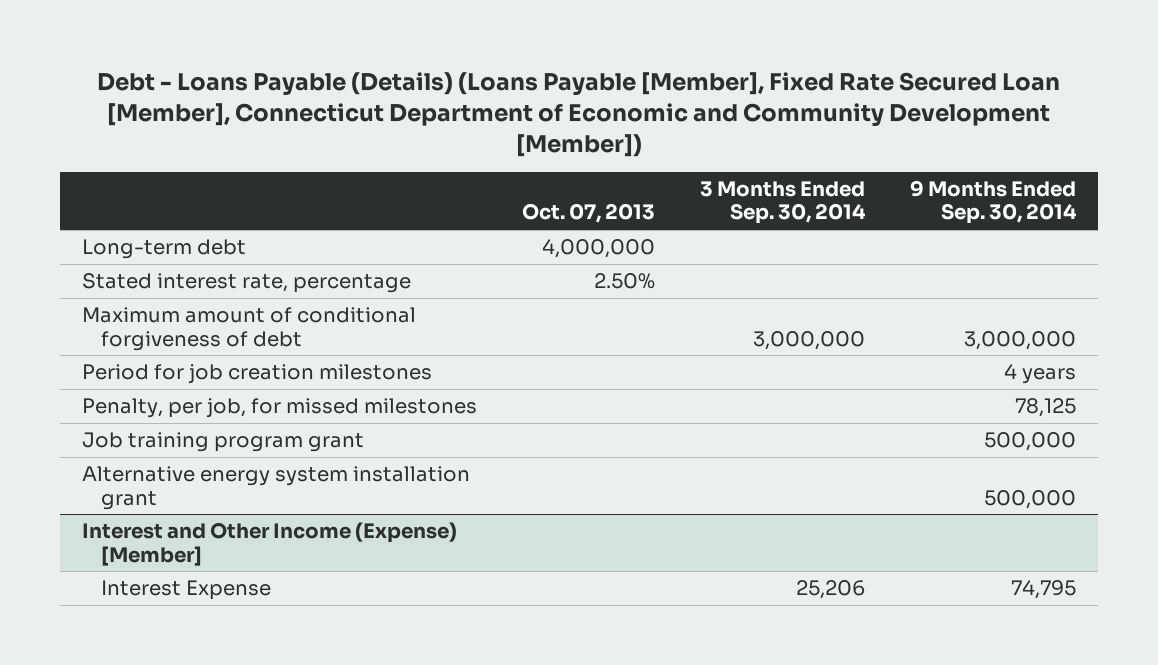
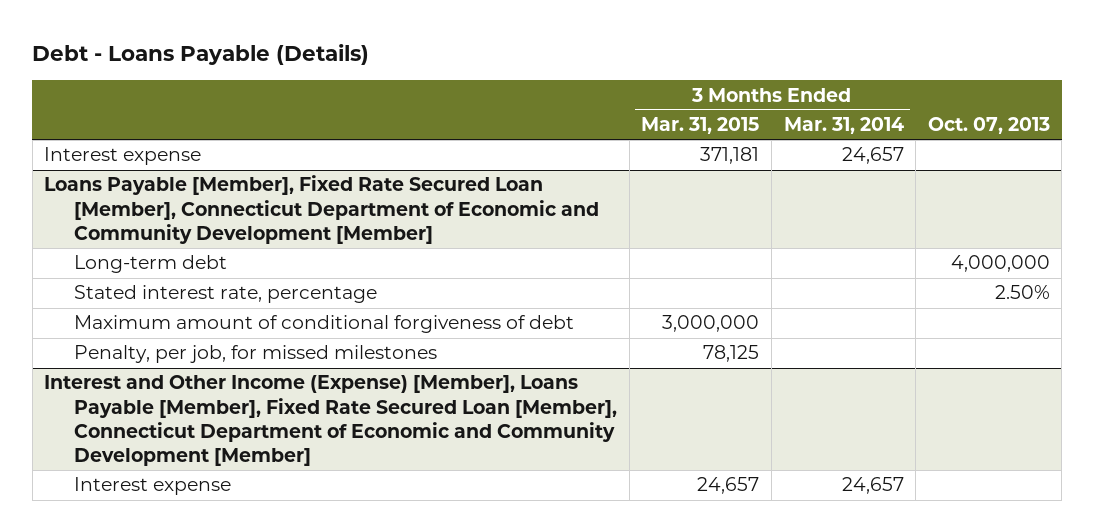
- Debt - Loans Payable (Details) (Loans Payable [Member], Fixed Rate Secured Loan [Member], Connecticut Department of Economic and Community Development [Member])
+ Debt - Loans Payable (Details)
- | Oct. 07, 2013 | 3 Months Ended Sep. 30, 2014 | 9 Months Ended Sep. 30, 2014
+ | 3 Months Ended Mar. 31, 2015 | 3 Months Ended Mar. 31, 2014 | Oct. 07, 2013
- Long-term debt | 4,000,000 | |
- Stated interest rate, percentage | 2.50% | |
- Maximum amount of conditional forgiveness of debt | | 3,000,000 | 3,000,000
- Period for job creation milestones | | | 4 years
- Penalty, per job, for missed milestones | | | 78,125
- Job training program grant | | | 500,000
- Alternative energy system installation grant | | | 500,000
- Interest and Other Income (Expense) [Member]
- Interest Expense | | 25,206 | 74,795
+ Interest expense | 371,181 | 24,657 |
+ Loans Payable [Member], Fixed Rate Secured Loan [Member], Connecticut Department of Economic and Community Development [Member]
+ Long-term debt | | | 4,000,000
+ Stated interest rate, percentage | | | 2.50%
+ Maximum amount of conditional forgiveness of debt | 3,000,000 | |
+ Penalty, per job, for missed milestones | 78,125 | |
+ Interest and Other Income (Expense) [Member], Loans Payable [Member], Fixed Rate Secured Loan [Member], Connecticut Department of Economic and Community Development [Member]
+ Interest expense | 24,657 | 24,657 |

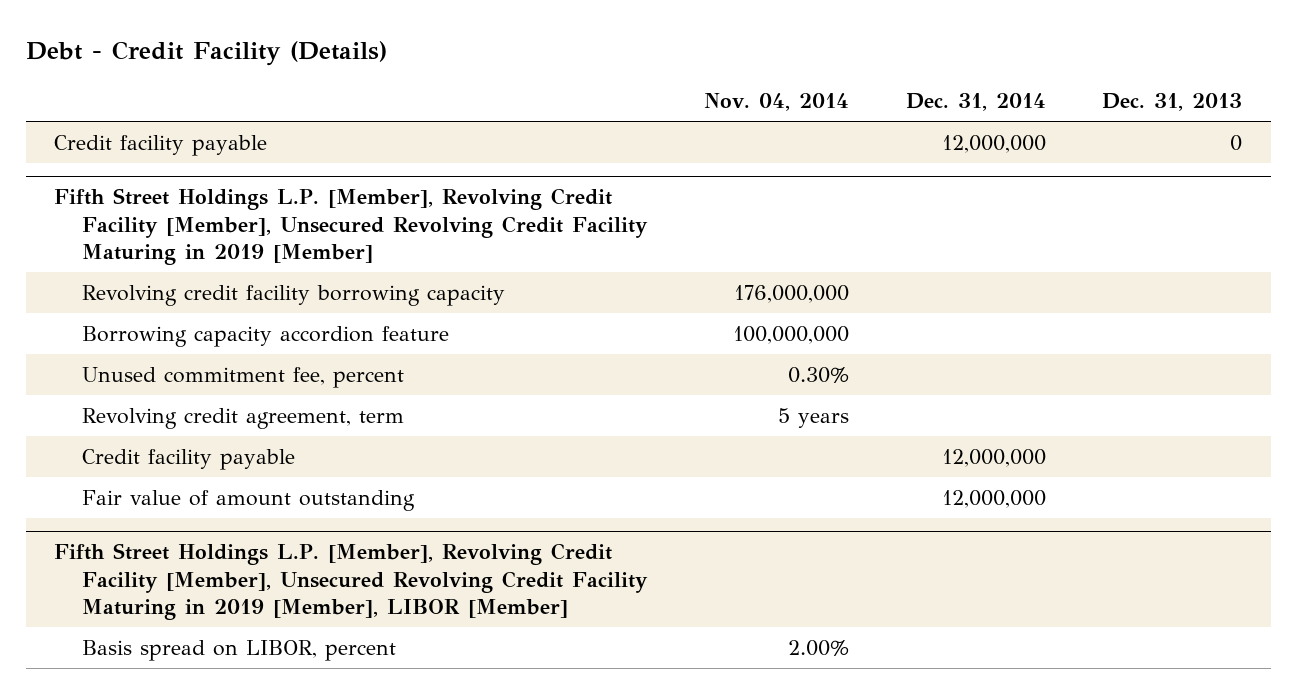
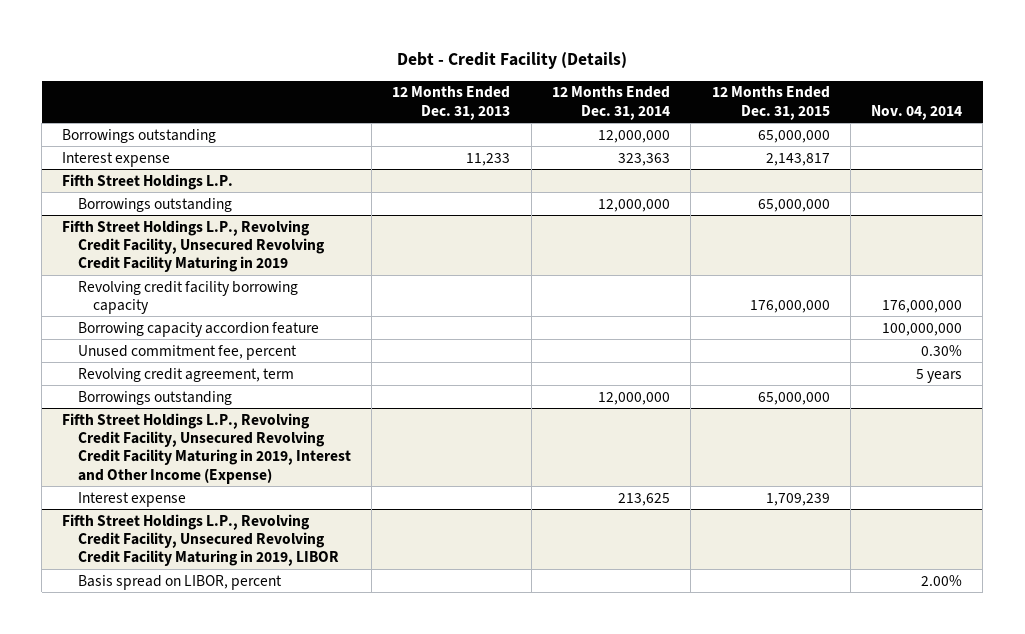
- | Nov. 04, 2014 | Dec. 31, 2014 | Dec. 31, 2013
+ | 12 Months Ended Dec. 31, 2013 | 12 Months Ended Dec. 31, 2014 | 12 Months Ended Dec. 31, 2015 | Nov. 04, 2014
- Credit facility payable | | 12,000,000 | 0
- Fifth Street Holdings L.P. [Member], Revolving Credit Facility [Member], Unsecured Revolving Credit Facility Maturing in 2019 [Member]
+ Borrowings outstanding | | 12,000,000 | 65,000,000 |
+ Interest expense | 11,233 | 323,363 | 2,143,817 |
+ Fifth Street Holdings L.P.
+ Borrowings outstanding | | 12,000,000 | 65,000,000 |
+ Fifth Street Holdings L.P., Revolving Credit Facility, Unsecured Revolving Credit Facility Maturing in 2019
- Credit facility payable | | 12,000,000 |
- Fair value of amount outstanding | | 12,000,000 |
- Fifth Street Holdings L.P. [Member], Revolving Credit Facility [Member], Unsecured Revolving Credit Facility Maturing in 2019 [Member], LIBOR [Member]
+ Borrowings outstanding | | 12,000,000 | 65,000,000 |
+ Fifth Street Holdings L.P., Revolving Credit Facility, Unsecured Revolving Credit Facility Maturing in 2019, Interest and Other Income (Expense)
+ Interest expense | | 213,625 | 1,709,239 |
+ Fifth Street Holdings L.P., Revolving Credit Facility, Unsecured Revolving Credit Facility Maturing in 2019, LIBOR

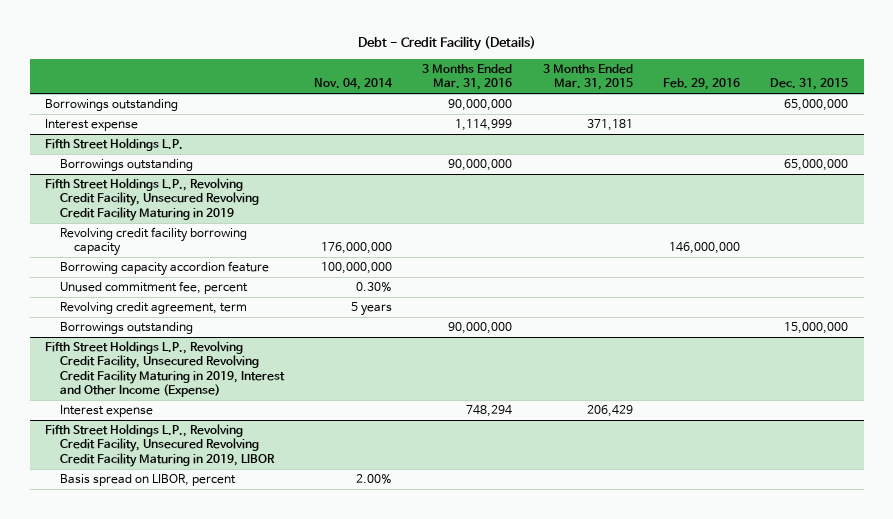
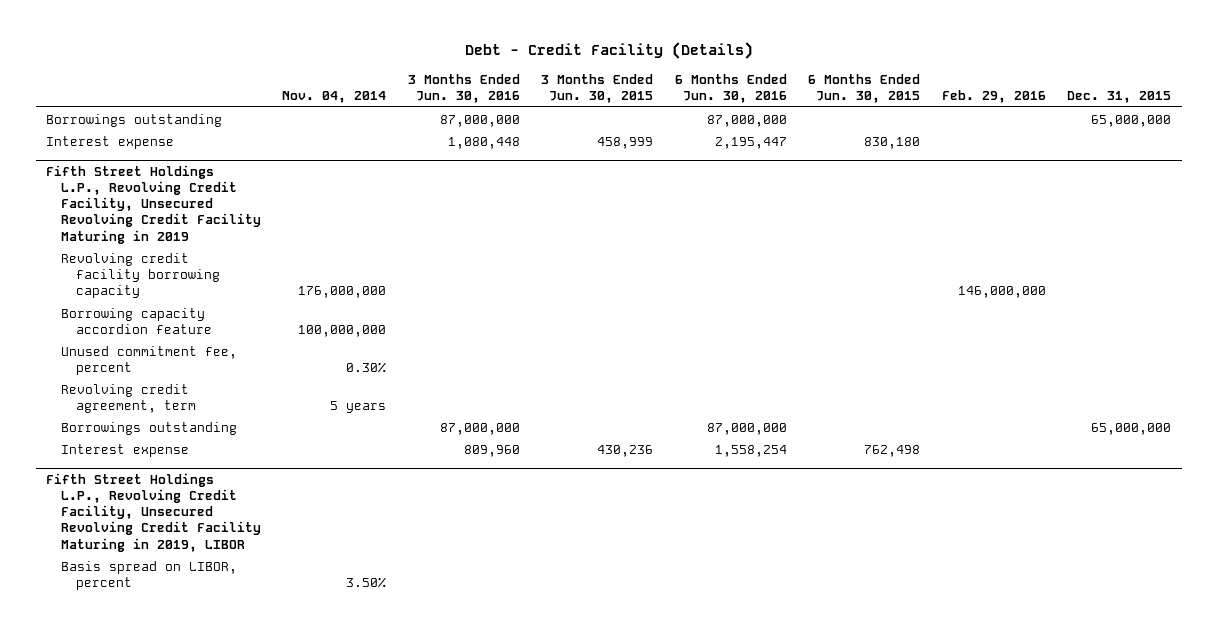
- | Nov. 04, 2014 | 3 Months Ended Mar. 31, 2016 | 3 Months Ended Mar. 31, 2015 | Feb. 29, 2016 | Dec. 31, 2015
+ | Nov. 04, 2014 | 3 Months Ended Jun. 30, 2016 | 3 Months Ended Jun. 30, 2015 | 6 Months Ended Jun. 30, 2016 | 6 Months Ended Jun. 30, 2015 | Feb. 29, 2016 | Dec. 31, 2015
- Fifth Street Holdings L.P.
- Borrowings outstanding | | 90,000,000 | | | 65,000,000
@ Fifth Street Holdings L.P., Revolving Credit Facility, Unsecured Revolving Credit Facility Maturing in 2019
- Borrowings outstanding | | 90,000,000 | | | 15,000,000
- Fifth Street Holdings L.P., Revolving Credit Facility, Unsecured Revolving Credit Facility Maturing in 2019, Interest and Other Income (Expense)
- Interest expense | | 748,294 | 206,429 | |
@ Fifth Street Holdings L.P., Revolving Credit Facility, Unsecured Revolving Credit Facility Maturing in 2019
+ Borrowings outstanding | | 87,000,000 | | 87,000,000 | | | 65,000,000
+ Interest expense | | 809,960 | 430,236 | 1,558,254 | 762,498 | |
@ Fifth Street Holdings L.P., Revolving Credit Facility, Unsecured Revolving Credit Facility Maturing in 2019, LIBOR
- Basis spread on LIBOR, percent | 2.00% | | | |
+ Basis spread on LIBOR, percent | 3.50% | | | | | |

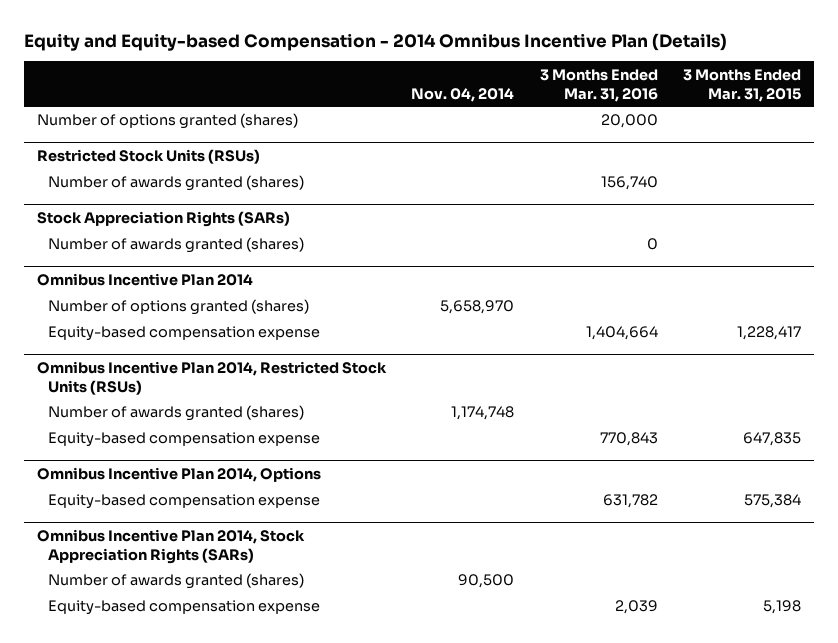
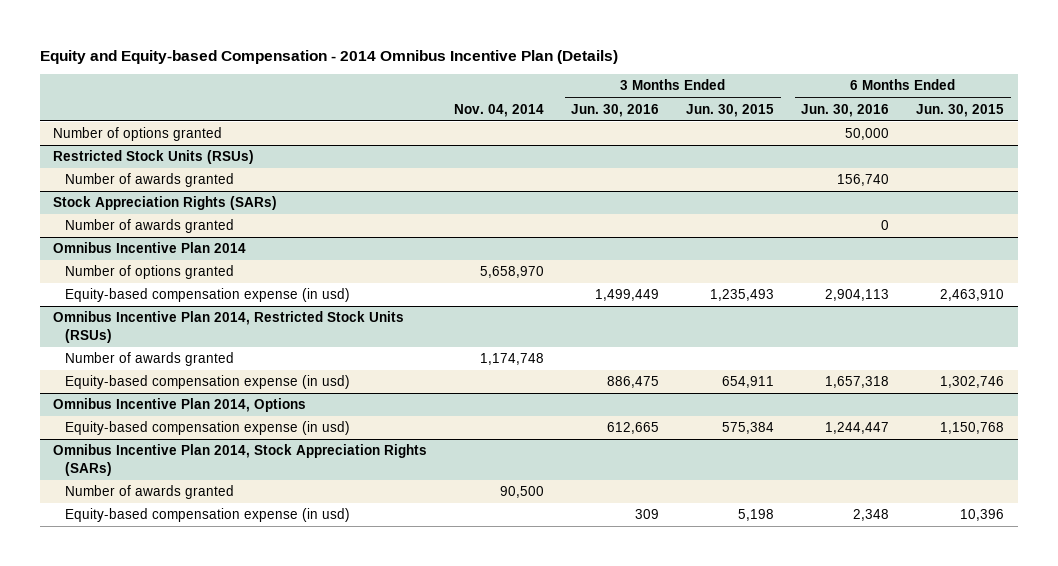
- | Nov. 04, 2014 | 3 Months Ended Mar. 31, 2016 | 3 Months Ended Mar. 31, 2015
+ | Nov. 04, 2014 | 3 Months Ended Jun. 30, 2016 | 3 Months Ended Jun. 30, 2015 | 6 Months Ended Jun. 30, 2016 | 6 Months Ended Jun. 30, 2015
- Number of options granted (shares) | | 20,000 |
+ Number of options granted | | | | 50,000 |
@ Restricted Stock Units (RSUs)
- Number of awards granted (shares) | | 156,740 |
+ Number of awards granted | | | | 156,740 |
@ Stock Appreciation Rights (SARs)
- Number of awards granted (shares) | | 0 |
+ Number of awards granted | | | | 0 |
@ Omnibus Incentive Plan 2014
- Number of options granted (shares) | 5,658,970 | |
- Equity-based compensation expense | | 1,404,664 | 1,228,417
+ Number of options granted | 5,658,970 | | | |
+ Equity-based compensation expense (in usd) | | 1,499,449 | 1,235,493 | 2,904,113 | 2,463,910
@ Omnibus Incentive Plan 2014, Restricted Stock Units (RSUs)
- Number of awards granted (shares) | 1,174,748 | |
- Equity-based compensation expense | | 770,843 | 647,835
+ Number of awards granted | 1,174,748 | | | |
+ Equity-based compensation expense (in usd) | | 886,475 | 654,911 | 1,657,318 | 1,302,746
@ Omnibus Incentive Plan 2014, Options
- Equity-based compensation expense | | 631,782 | 575,384
+ Equity-based compensation expense (in usd) | | 612,665 | 575,384 | 1,244,447 | 1,150,768
@ Omnibus Incentive Plan 2014, Stock Appreciation Rights (SARs)
- Number of awards granted (shares) | 90,500 | |
- Equity-based compensation expense | | 2,039 | 5,198
+ Number of awards granted | 90,500 | | | |
+ Equity-based compensation expense (in usd) | | 309 | 5,198 | 2,348 | 10,396

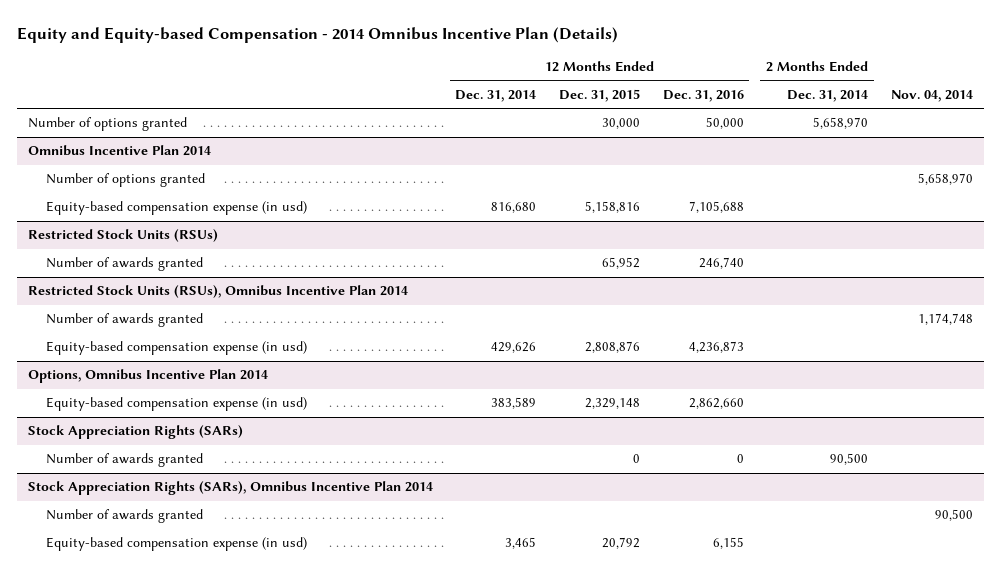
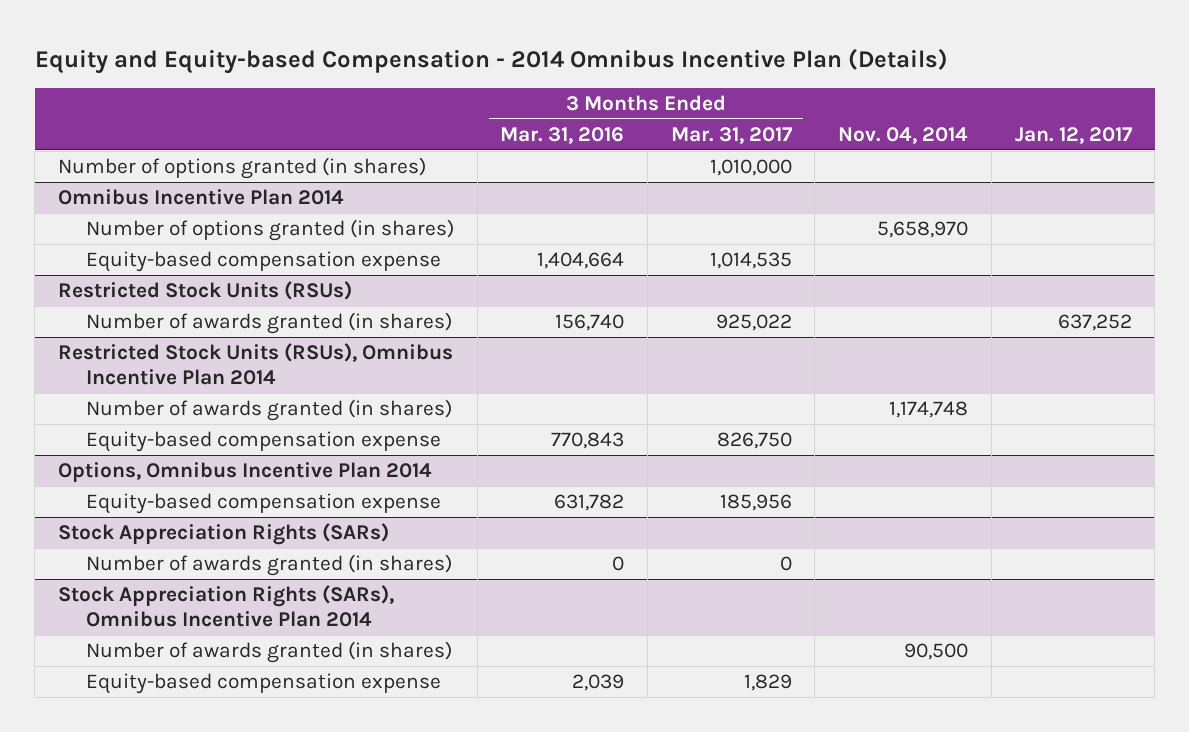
- | 12 Months Ended Dec. 31, 2014 | 12 Months Ended Dec. 31, 2015 | 12 Months Ended Dec. 31, 2016 | 2 Months Ended Dec. 31, 2014 | Nov. 04, 2014
+ | 3 Months Ended Mar. 31, 2016 | 3 Months Ended Mar. 31, 2017 | Nov. 04, 2014 | Jan. 12, 2017
- Number of options granted | | 30,000 | 50,000 | 5,658,970 |
+ Number of options granted (in shares) | | 1,010,000 | |
@ Omnibus Incentive Plan 2014
- Number of options granted | | | | | 5,658,970
- Equity-based compensation expense (in usd) | 816,680 | 5,158,816 | 7,105,688 | |
+ Number of options granted (in shares) | | | 5,658,970 |
+ Equity-based compensation expense | 1,404,664 | 1,014,535 | |
@ Restricted Stock Units (RSUs)
- Number of awards granted | | 65,952 | 246,740 | |
+ Number of awards granted (in shares) | 156,740 | 925,022 | | 637,252
@ Restricted Stock Units (RSUs), Omnibus Incentive Plan 2014
- Number of awards granted | | | | | 1,174,748
- Equity-based compensation expense (in usd) | 429,626 | 2,808,876 | 4,236,873 | |
+ Number of awards granted (in shares) | | | 1,174,748 |
+ Equity-based compensation expense | 770,843 | 826,750 | |
@ Options, Omnibus Incentive Plan 2014
- Equity-based compensation expense (in usd) | 383,589 | 2,329,148 | 2,862,660 | |
+ Equity-based compensation expense | 631,782 | 185,956 | |
@ Stock Appreciation Rights (SARs)
- Number of awards granted | | 0 | 0 | 90,500 |
+ Number of awards granted (in shares) | 0 | 0 | |
@ Stock Appreciation Rights (SARs), Omnibus Incentive Plan 2014
- Number of awards granted | | | | | 90,500
- Equity-based compensation expense (in usd) | 3,465 | 20,792 | 6,155 | |
+ Number of awards granted (in shares) | | | 90,500 |
+ Equity-based compensation expense | 2,039 | 1,829 | |

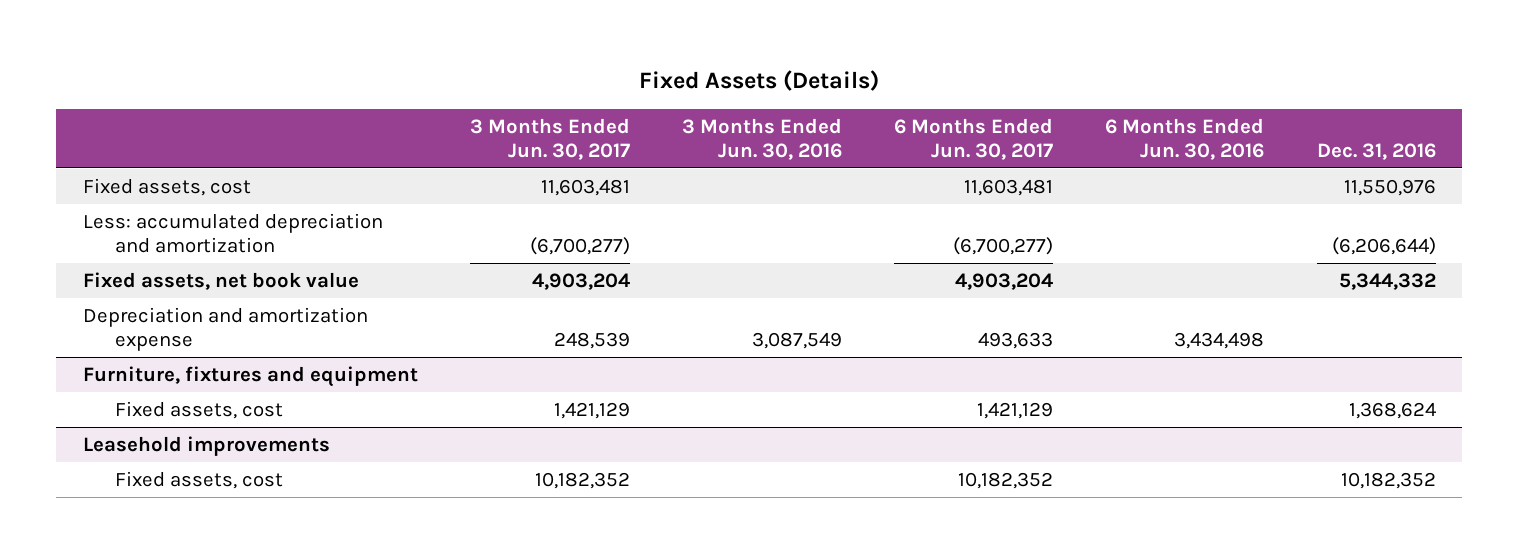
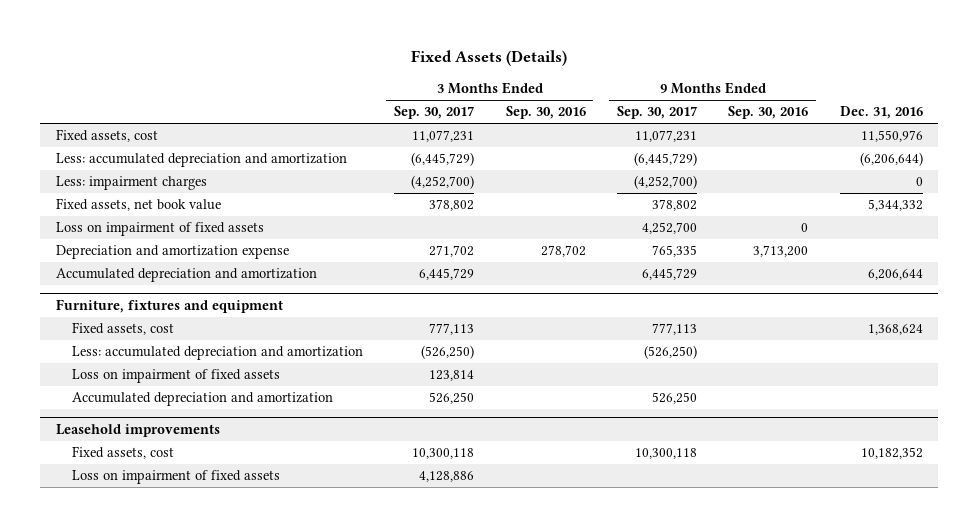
- | 3 Months Ended Jun. 30, 2017 | 3 Months Ended Jun. 30, 2016 | 6 Months Ended Jun. 30, 2017 | 6 Months Ended Jun. 30, 2016 | Dec. 31, 2016
+ | 3 Months Ended Sep. 30, 2017 | 3 Months Ended Sep. 30, 2016 | 9 Months Ended Sep. 30, 2017 | 9 Months Ended Sep. 30, 2016 | Dec. 31, 2016
+ Less: impairment charges | (4,252,700) | | (4,252,700) | | 0
+ Loss on impairment of fixed assets | | | 4,252,700 | 0 |
+ Accumulated depreciation and amortization | 6,445,729 | | 6,445,729 | | 6,206,644
@ Furniture, fixtures and equipment
+ Less: accumulated depreciation and amortization | (526,250) | | (526,250) | |
+ Loss on impairment of fixed assets | 123,814 | | | |
+ Accumulated depreciation and amortization | 526,250 | | 526,250 | |
@ Leasehold improvements
+ Loss on impairment of fixed assets | 4,128,886 | | | |

